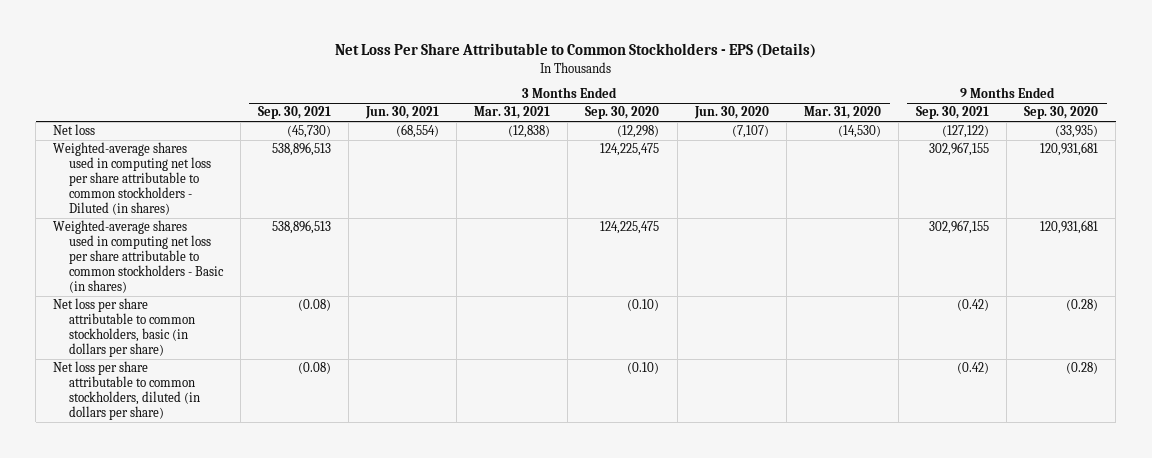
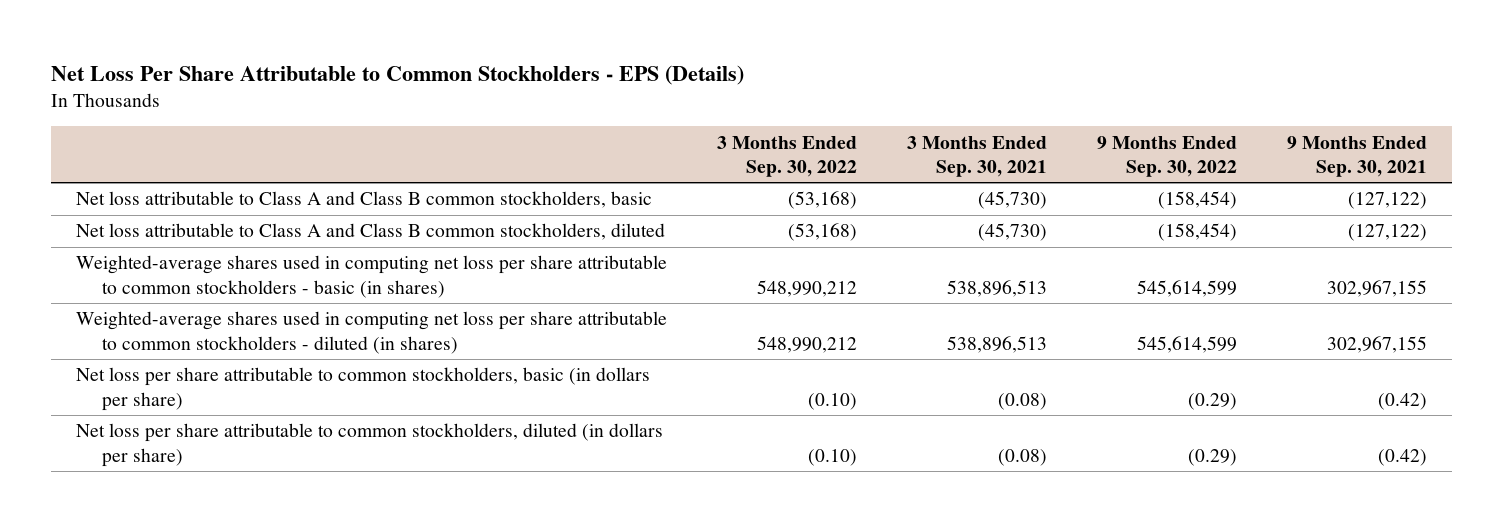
- | 3 Months Ended Sep. 30, 2021 | 3 Months Ended Jun. 30, 2021 | 3 Months Ended Mar. 31, 2021 | 3 Months Ended Sep. 30, 2020 | 3 Months Ended Jun. 30, 2020 | 3 Months Ended Mar. 31, 2020 | 9 Months Ended Sep. 30, 2021 | 9 Months Ended Sep. 30, 2020
+ | 3 Months Ended Sep. 30, 2022 | 3 Months Ended Sep. 30, 2021 | 9 Months Ended Sep. 30, 2022 | 9 Months Ended Sep. 30, 2021
- Net loss | (45,730) | (68,554) | (12,838) | (12,298) | (7,107) | (14,530) | (127,122) | (33,935)
- Weighted-average shares used in computing net loss per share attributable to common stockholders - Diluted (in shares) | 538,896,513 | | | 124,225,475 | | | 302,967,155 | 120,931,681
- Weighted-average shares used in computing net loss per share attributable to common stockholders - Basic (in shares) | 538,896,513 | | | 124,225,475 | | | 302,967,155 | 120,931,681
+ Net loss attributable to Class A and Class B common stockholders, basic | (53,168) | (45,730) | (158,454) | (127,122)
+ Net loss attributable to Class A and Class B common stockholders, diluted | (53,168) | (45,730) | (158,454) | (127,122)
+ Weighted-average shares used in computing net loss per share attributable to common stockholders - basic (in shares) | 548,990,212 | 538,896,513 | 545,614,599 | 302,967,155
+ Weighted-average shares used in computing net loss per share attributable to common stockholders - diluted (in shares) | 548,990,212 | 538,896,513 | 545,614,599 | 302,967,155

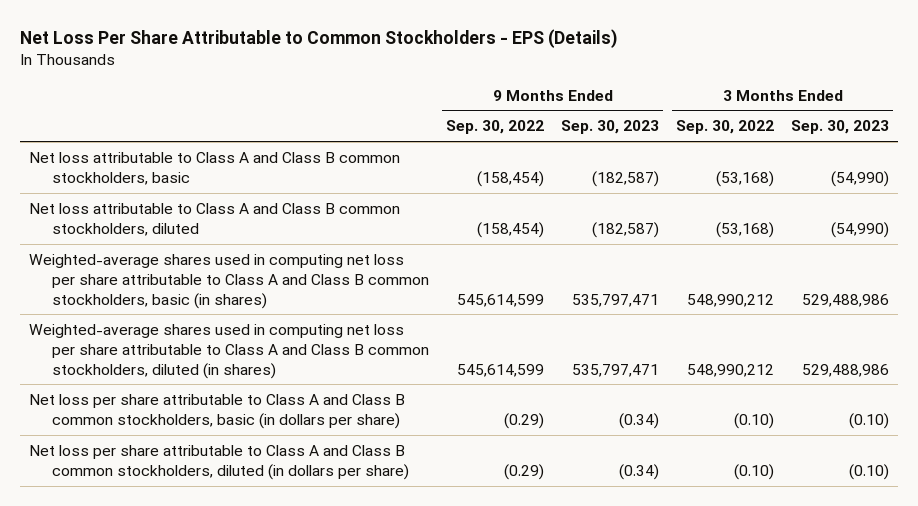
- | 3 Months Ended Sep. 30, 2022 | 3 Months Ended Sep. 30, 2021 | 9 Months Ended Sep. 30, 2022 | 9 Months Ended Sep. 30, 2021
+ | 9 Months Ended Sep. 30, 2022 | 9 Months Ended Sep. 30, 2023 | 3 Months Ended Sep. 30, 2022 | 3 Months Ended Sep. 30, 2023
- Weighted-average shares used in computing net loss per share attributable to common stockholders - basic (in shares) | 548,990,212 | 538,896,513 | 545,614,599 | 302,967,155
- Weighted-average shares used in computing net loss per share attributable to common stockholders - diluted (in shares) | 548,990,212 | 538,896,513 | 545,614,599 | 302,967,155
- Net loss per share attributable to common stockholders, basic (in dollars per share) | (0.10) | (0.08) | (0.29) | (0.42)
- Net loss per share attributable to common stockholders, diluted (in dollars per share) | (0.10) | (0.08) | (0.29) | (0.42)
+ Weighted-average shares used in computing net loss per share attributable to Class A and Class B common stockholders, basic (in shares) | 545,614,599 | 535,797,471 | 548,990,212 | 529,488,986
+ Weighted-average shares used in computing net loss per share attributable to Class A and Class B common stockholders, diluted (in shares) | 545,614,599 | 535,797,471 | 548,990,212 | 529,488,986
+ Net loss per share attributable to Class A and Class B common stockholders, basic (in dollars per share) | (0.29) | (0.34) | (0.10) | (0.10)
+ Net loss per share attributable to Class A and Class B common stockholders, diluted (in dollars per share) | (0.29) | (0.34) | (0.10) | (0.10)

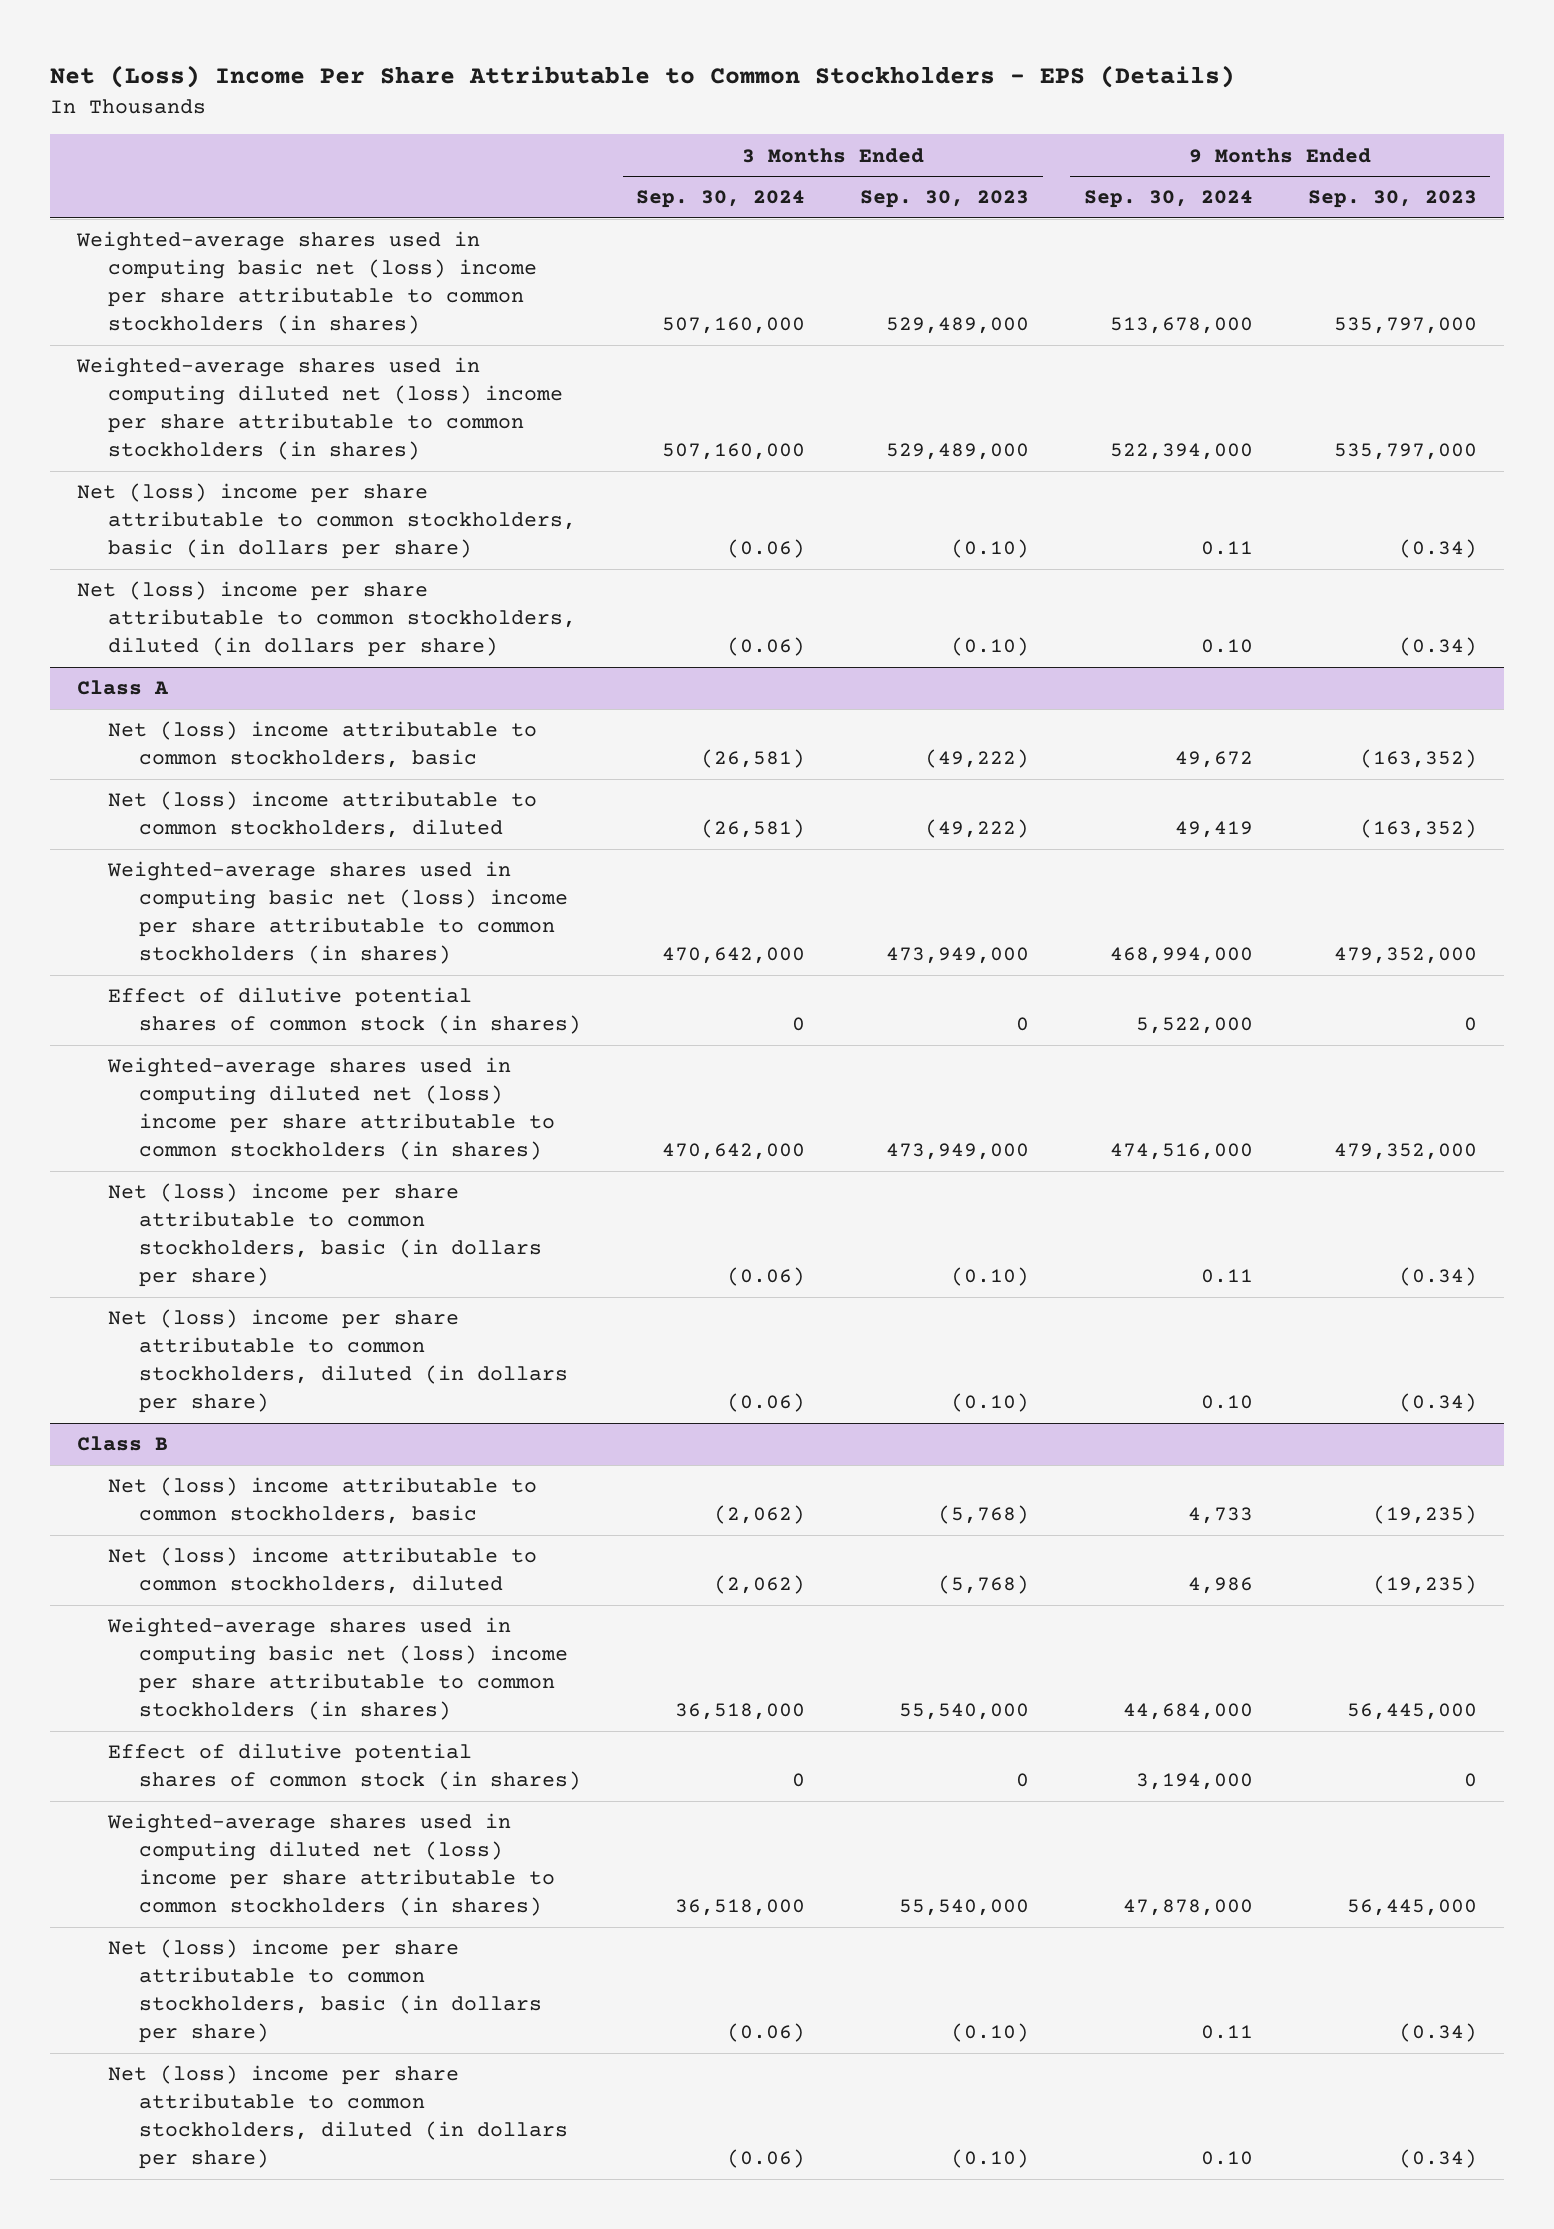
- Net Loss Per Share Attributable to Common Stockholders - EPS (Details)
+ Net (Loss) Income Per Share Attributable to Common Stockholders - EPS (Details)
- | 9 Months Ended Sep. 30, 2022 | 9 Months Ended Sep. 30, 2023 | 3 Months Ended Sep. 30, 2022 | 3 Months Ended Sep. 30, 2023
+ | 3 Months Ended Sep. 30, 2024 | 3 Months Ended Sep. 30, 2023 | 9 Months Ended Sep. 30, 2024 | 9 Months Ended Sep. 30, 2023
- Net loss attributable to Class A and Class B common stockholders, basic | (158,454) | (182,587) | (53,168) | (54,990)
- Net loss attributable to Class A and Class B common stockholders, diluted | (158,454) | (182,587) | (53,168) | (54,990)
- Weighted-average shares used in computing net loss per share attributable to Class A and Class B common stockholders, basic (in shares) | 545,614,599 | 535,797,471 | 548,990,212 | 529,488,986
- Weighted-average shares used in computing net loss per share attributable to Class A and Class B common stockholders, diluted (in shares) | 545,614,599 | 535,797,471 | 548,990,212 | 529,488,986
- Net loss per share attributable to Class A and Class B common stockholders, basic (in dollars per share) | (0.29) | (0.34) | (0.10) | (0.10)
- Net loss per share attributable to Class A and Class B common stockholders, diluted (in dollars per share) | (0.29) | (0.34) | (0.10) | (0.10)
+ Weighted-average shares used in computing basic net (loss) income per share attributable to common stockholders (in shares) | 507,160,000 | 529,489,000 | 513,678,000 | 535,797,000
+ Weighted-average shares used in computing diluted net (loss) income per share attributable to common stockholders (in shares) | 507,160,000 | 529,489,000 | 522,394,000 | 535,797,000
+ Net (loss) income per share attributable to common stockholders, basic (in dollars per share) | (0.06) | (0.10) | 0.11 | (0.34)
+ Net (loss) income per share attributable to common stockholders, diluted (in dollars per share) | (0.06) | (0.10) | 0.10 | (0.34)
+ Class A
+ Net (loss) income attributable to common stockholders, basic | (26,581) | (49,222) | 49,672 | (163,352)
+ Net (loss) income attributable to common stockholders, diluted | (26,581) | (49,222) | 49,419 | (163,352)
+ Weighted-average shares used in computing basic net (loss) income per share attributable to common stockholders (in shares) | 470,642,000 | 473,949,000 | 468,994,000 | 479,352,000
+ Effect of dilutive potential shares of common stock (in shares) | 0 | 0 | 5,522,000 | 0
+ Weighted-average shares used in computing diluted net (loss) income per share attributable to common stockholders (in shares) | 470,642,000 | 473,949,000 | 474,516,000 | 479,352,000
+ Net (loss) income per share attributable to common stockholders, basic (in dollars per share) | (0.06) | (0.10) | 0.11 | (0.34)
+ Net (loss) income per share attributable to common stockholders, diluted (in dollars per share) | (0.06) | (0.10) | 0.10 | (0.34)
+ Class B
+ Net (loss) income attributable to common stockholders, basic | (2,062) | (5,768) | 4,733 | (19,235)
+ Net (loss) income attributable to common stockholders, diluted | (2,062) | (5,768) | 4,986 | (19,235)
+ Weighted-average shares used in computing basic net (loss) income per share attributable to common stockholders (in shares) | 36,518,000 | 55,540,000 | 44,684,000 | 56,445,000
+ Effect of dilutive potential shares of common stock (in shares) | 0 | 0 | 3,194,000 | 0
+ Weighted-average shares used in computing diluted net (loss) income per share attributable to common stockholders (in shares) | 36,518,000 | 55,540,000 | 47,878,000 | 56,445,000
+ Net (loss) income per share attributable to common stockholders, basic (in dollars per share) | (0.06) | (0.10) | 0.11 | (0.34)
+ Net (loss) income per share attributable to common stockholders, diluted (in dollars per share) | (0.06) | (0.10) | 0.10 | (0.34)

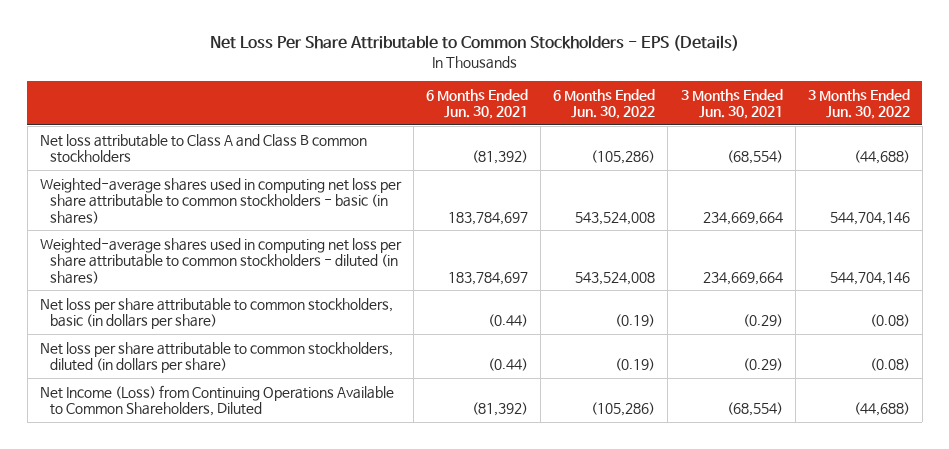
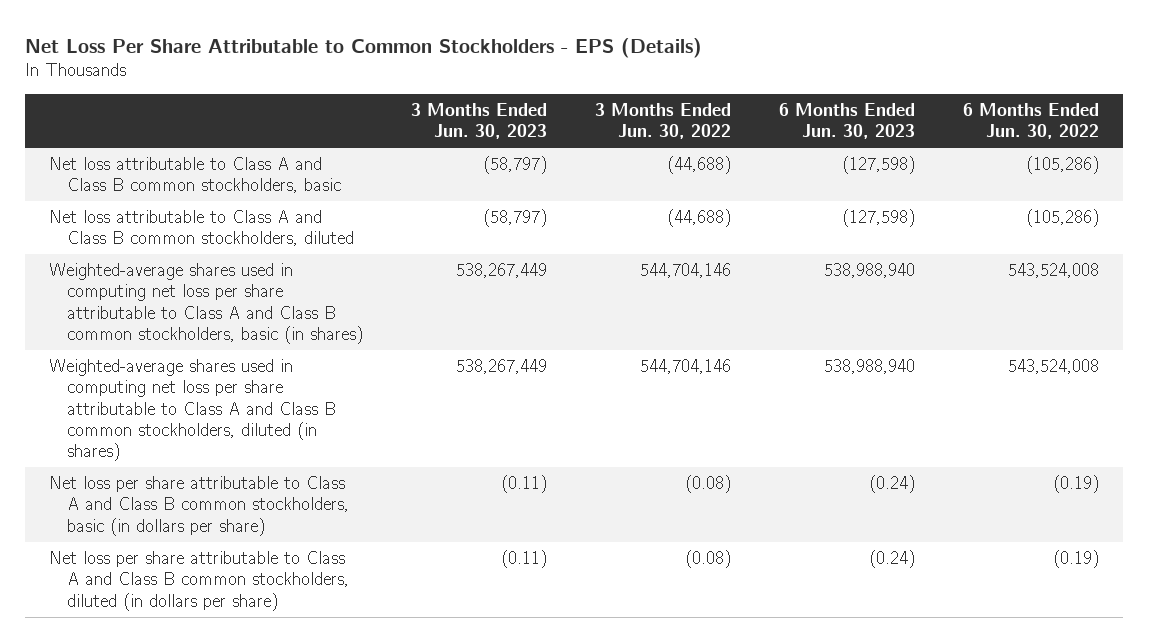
- | 6 Months Ended Jun. 30, 2021 | 6 Months Ended Jun. 30, 2022 | 3 Months Ended Jun. 30, 2021 | 3 Months Ended Jun. 30, 2022
+ | 3 Months Ended Jun. 30, 2023 | 3 Months Ended Jun. 30, 2022 | 6 Months Ended Jun. 30, 2023 | 6 Months Ended Jun. 30, 2022
- Net loss attributable to Class A and Class B common stockholders | (81,392) | (105,286) | (68,554) | (44,688)
- Weighted-average shares used in computing net loss per share attributable to common stockholders - basic (in shares) | 183,784,697 | 543,524,008 | 234,669,664 | 544,704,146
- Weighted-average shares used in computing net loss per share attributable to common stockholders - diluted (in shares) | 183,784,697 | 543,524,008 | 234,669,664 | 544,704,146
- Net loss per share attributable to common stockholders, basic (in dollars per share) | (0.44) | (0.19) | (0.29) | (0.08)
- Net loss per share attributable to common stockholders, diluted (in dollars per share) | (0.44) | (0.19) | (0.29) | (0.08)
- Net Income (Loss) from Continuing Operations Available to Common Shareholders, Diluted | (81,392) | (105,286) | (68,554) | (44,688)
+ Net loss attributable to Class A and Class B common stockholders, basic | (58,797) | (44,688) | (127,598) | (105,286)
+ Net loss attributable to Class A and Class B common stockholders, diluted | (58,797) | (44,688) | (127,598) | (105,286)
+ Weighted-average shares used in computing net loss per share attributable to Class A and Class B common stockholders, basic (in shares) | 538,267,449 | 544,704,146 | 538,988,940 | 543,524,008
+ Weighted-average shares used in computing net loss per share attributable to Class A and Class B common stockholders, diluted (in shares) | 538,267,449 | 544,704,146 | 538,988,940 | 543,524,008
+ Net loss per share attributable to Class A and Class B common stockholders, basic (in dollars per share) | (0.11) | (0.08) | (0.24) | (0.19)
+ Net loss per share attributable to Class A and Class B common stockholders, diluted (in dollars per share) | (0.11) | (0.08) | (0.24) | (0.19)

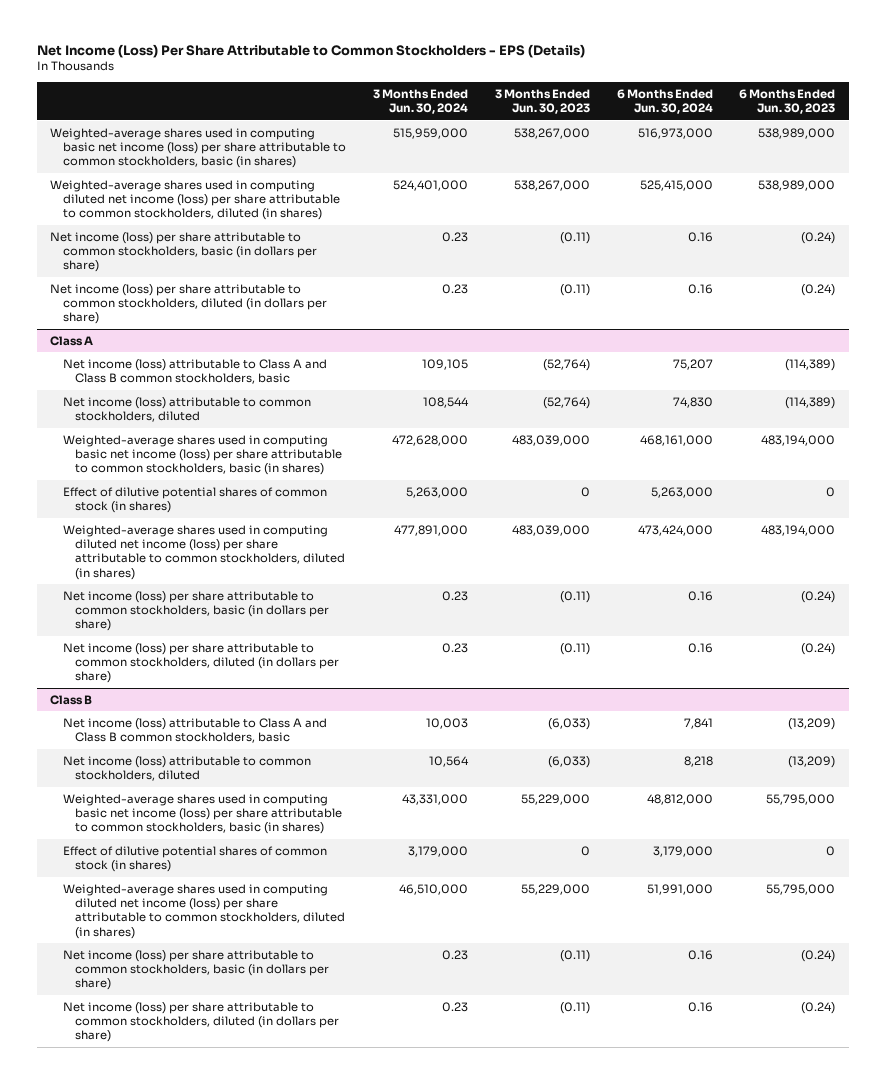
- Net Loss Per Share Attributable to Common Stockholders - EPS (Details)
+ Net Income (Loss) Per Share Attributable to Common Stockholders - EPS (Details)
- | 3 Months Ended Jun. 30, 2023 | 3 Months Ended Jun. 30, 2022 | 6 Months Ended Jun. 30, 2023 | 6 Months Ended Jun. 30, 2022
+ | 3 Months Ended Jun. 30, 2024 | 3 Months Ended Jun. 30, 2023 | 6 Months Ended Jun. 30, 2024 | 6 Months Ended Jun. 30, 2023
- Net loss attributable to Class A and Class B common stockholders, basic | (58,797) | (44,688) | (127,598) | (105,286)
- Net loss attributable to Class A and Class B common stockholders, diluted | (58,797) | (44,688) | (127,598) | (105,286)
- Weighted-average shares used in computing net loss per share attributable to Class A and Class B common stockholders, basic (in shares) | 538,267,449 | 544,704,146 | 538,988,940 | 543,524,008
- Weighted-average shares used in computing net loss per share attributable to Class A and Class B common stockholders, diluted (in shares) | 538,267,449 | 544,704,146 | 538,988,940 | 543,524,008
- Net loss per share attributable to Class A and Class B common stockholders, basic (in dollars per share) | (0.11) | (0.08) | (0.24) | (0.19)
- Net loss per share attributable to Class A and Class B common stockholders, diluted (in dollars per share) | (0.11) | (0.08) | (0.24) | (0.19)
+ Weighted-average shares used in computing basic net income (loss) per share attributable to common stockholders, basic (in shares) | 515,959,000 | 538,267,000 | 516,973,000 | 538,989,000
+ Weighted-average shares used in computing diluted net income (loss) per share attributable to common stockholders, diluted (in shares) | 524,401,000 | 538,267,000 | 525,415,000 | 538,989,000
+ Net income (loss) per share attributable to common stockholders, basic (in dollars per share) | 0.23 | (0.11) | 0.16 | (0.24)
+ Net income (loss) per share attributable to common stockholders, diluted (in dollars per share) | 0.23 | (0.11) | 0.16 | (0.24)
+ Class A
+ Net income (loss) attributable to Class A and Class B common stockholders, basic | 109,105 | (52,764) | 75,207 | (114,389)
+ Net income (loss) attributable to common stockholders, diluted | 108,544 | (52,764) | 74,830 | (114,389)
+ Weighted-average shares used in computing basic net income (loss) per share attributable to common stockholders, basic (in shares) | 472,628,000 | 483,039,000 | 468,161,000 | 483,194,000
+ Effect of dilutive potential shares of common stock (in shares) | 5,263,000 | 0 | 5,263,000 | 0
+ Weighted-average shares used in computing diluted net income (loss) per share attributable to common stockholders, diluted (in shares) | 477,891,000 | 483,039,000 | 473,424,000 | 483,194,000
+ Net income (loss) per share attributable to common stockholders, basic (in dollars per share) | 0.23 | (0.11) | 0.16 | (0.24)
+ Net income (loss) per share attributable to common stockholders, diluted (in dollars per share) | 0.23 | (0.11) | 0.16 | (0.24)
+ Class B
+ Net income (loss) attributable to Class A and Class B common stockholders, basic | 10,003 | (6,033) | 7,841 | (13,209)
+ Net income (loss) attributable to common stockholders, diluted | 10,564 | (6,033) | 8,218 | (13,209)
+ Weighted-average shares used in computing basic net income (loss) per share attributable to common stockholders, basic (in shares) | 43,331,000 | 55,229,000 | 48,812,000 | 55,795,000
+ Effect of dilutive potential shares of common stock (in shares) | 3,179,000 | 0 | 3,179,000 | 0
+ Weighted-average shares used in computing diluted net income (loss) per share attributable to common stockholders, diluted (in shares) | 46,510,000 | 55,229,000 | 51,991,000 | 55,795,000
+ Net income (loss) per share attributable to common stockholders, basic (in dollars per share) | 0.23 | (0.11) | 0.16 | (0.24)
+ Net income (loss) per share attributable to common stockholders, diluted (in dollars per share) | 0.23 | (0.11) | 0.16 | (0.24)

